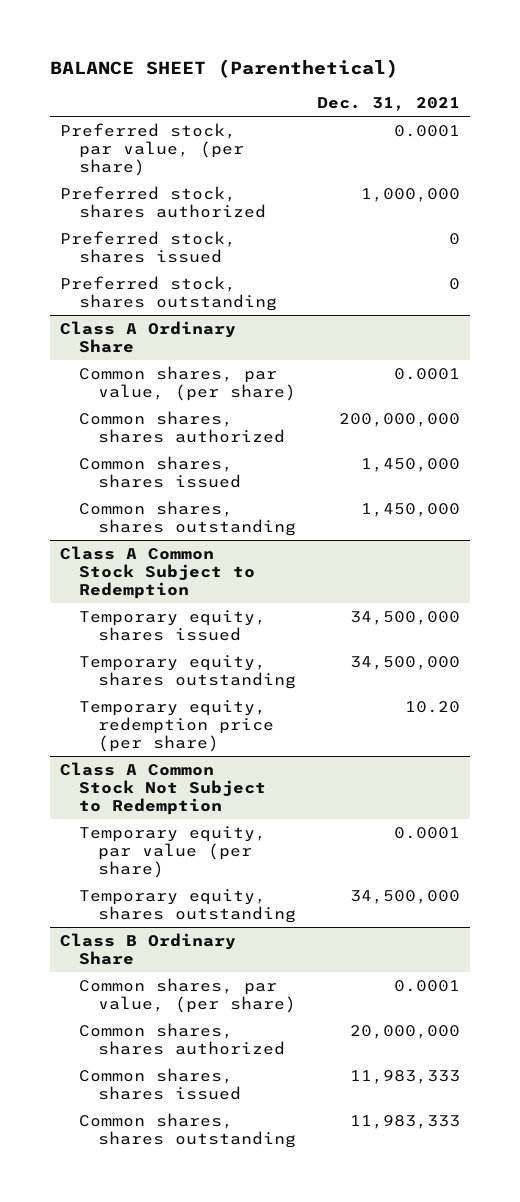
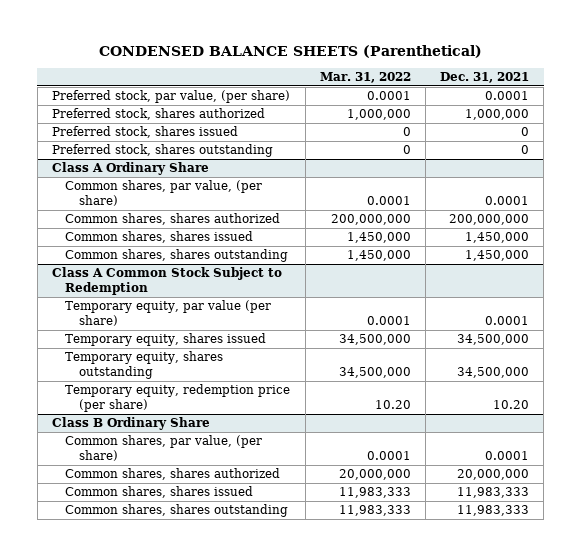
- BALANCE SHEET (Parenthetical)
+ CONDENSED BALANCE SHEETS (Parenthetical)
- | Dec. 31, 2021
+ | Mar. 31, 2022 | Dec. 31, 2021
@ Class A Common Stock Subject to Redemption
+ Temporary equity, par value (per share) | 0.0001 | 0.0001
- Class A Common Stock Not Subject to Redemption
- Temporary equity, par value (per share) | 0.0001
- Temporary equity, shares outstanding | 34,500,000

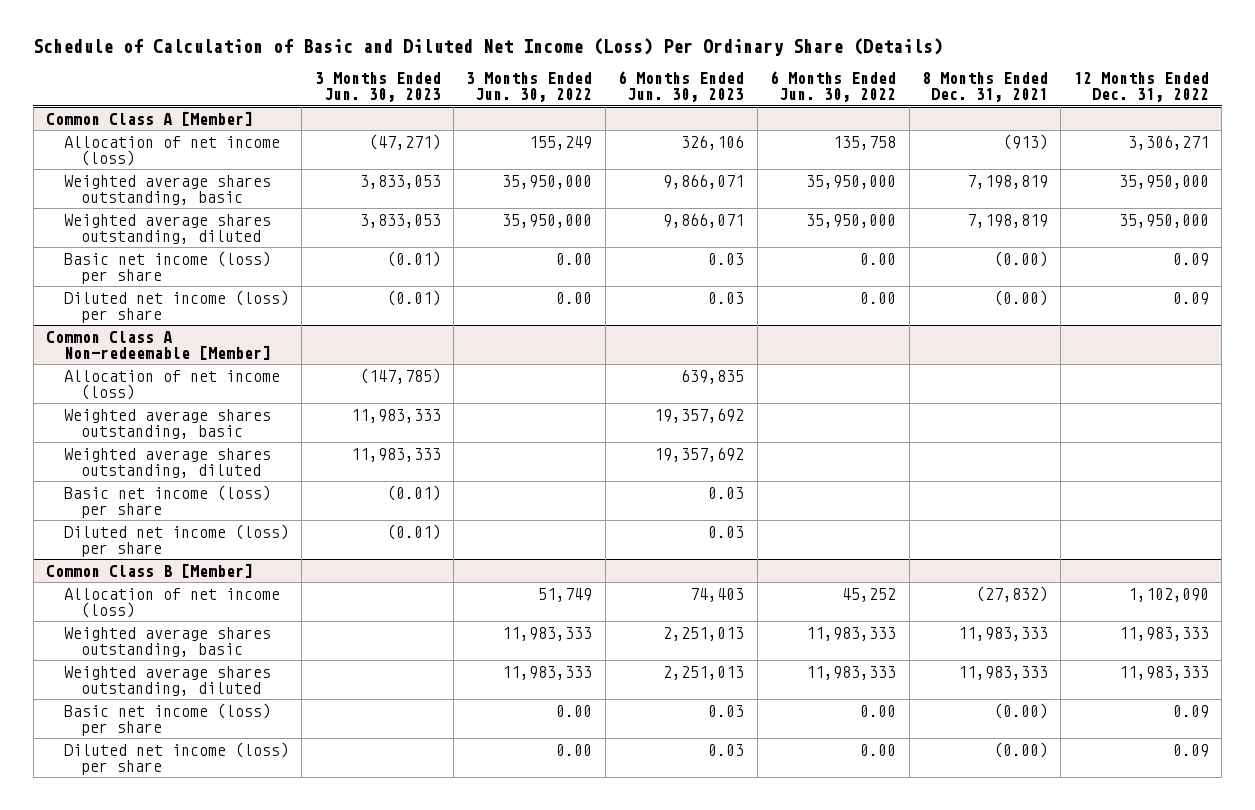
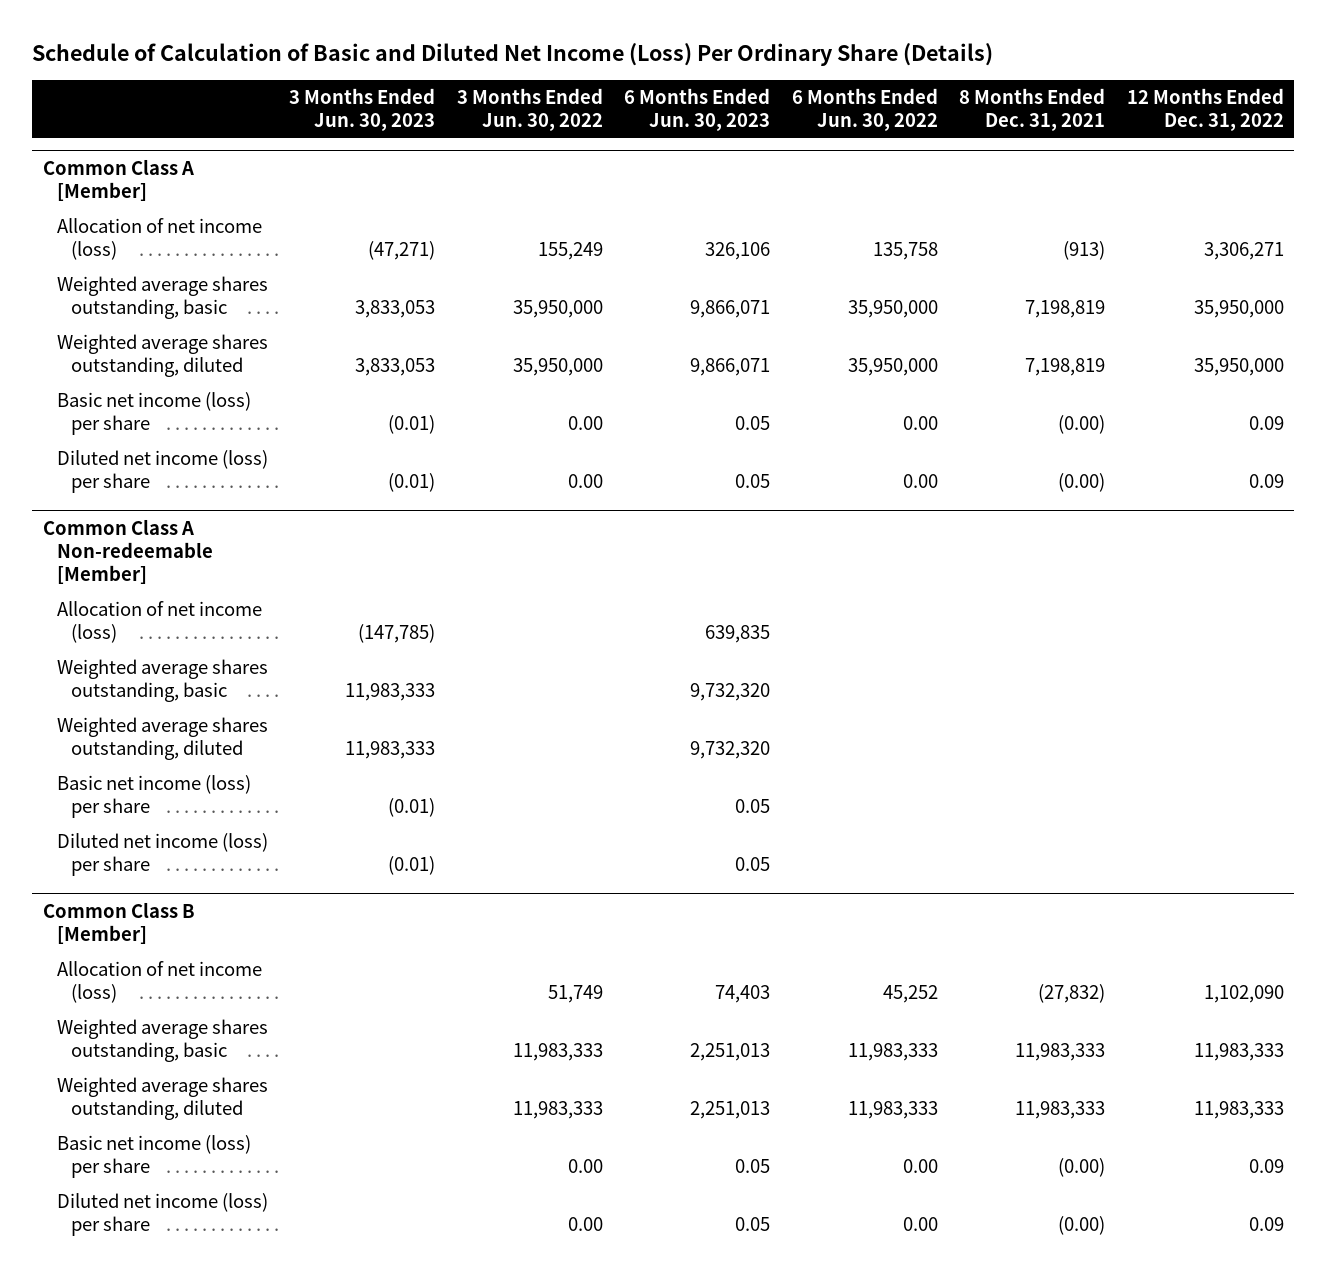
@ Common Class A [Member]
- Basic net income (loss) per share | (0.01) | 0.00 | 0.03 | 0.00 | (0.00) | 0.09
- Diluted net income (loss) per share | (0.01) | 0.00 | 0.03 | 0.00 | (0.00) | 0.09
+ Basic net income (loss) per share | (0.01) | 0.00 | 0.05 | 0.00 | (0.00) | 0.09
+ Diluted net income (loss) per share | (0.01) | 0.00 | 0.05 | 0.00 | (0.00) | 0.09
@ Common Class A Non-redeemable [Member]
- Weighted average shares outstanding, basic | 11,983,333 | | 19,357,692 | | |
- Weighted average shares outstanding, diluted | 11,983,333 | | 19,357,692 | | |
- Basic net income (loss) per share | (0.01) | | 0.03 | | |
- Diluted net income (loss) per share | (0.01) | | 0.03 | | |
+ Weighted average shares outstanding, basic | 11,983,333 | | 9,732,320 | | |
+ Weighted average shares outstanding, diluted | 11,983,333 | | 9,732,320 | | |
+ Basic net income (loss) per share | (0.01) | | 0.05 | | |
+ Diluted net income (loss) per share | (0.01) | | 0.05 | | |
@ Common Class B [Member]
- Basic net income (loss) per share | | 0.00 | 0.03 | 0.00 | (0.00) | 0.09
- Diluted net income (loss) per share | | 0.00 | 0.03 | 0.00 | (0.00) | 0.09
+ Basic net income (loss) per share | | 0.00 | 0.05 | 0.00 | (0.00) | 0.09
+ Diluted net income (loss) per share | | 0.00 | 0.05 | 0.00 | (0.00) | 0.09

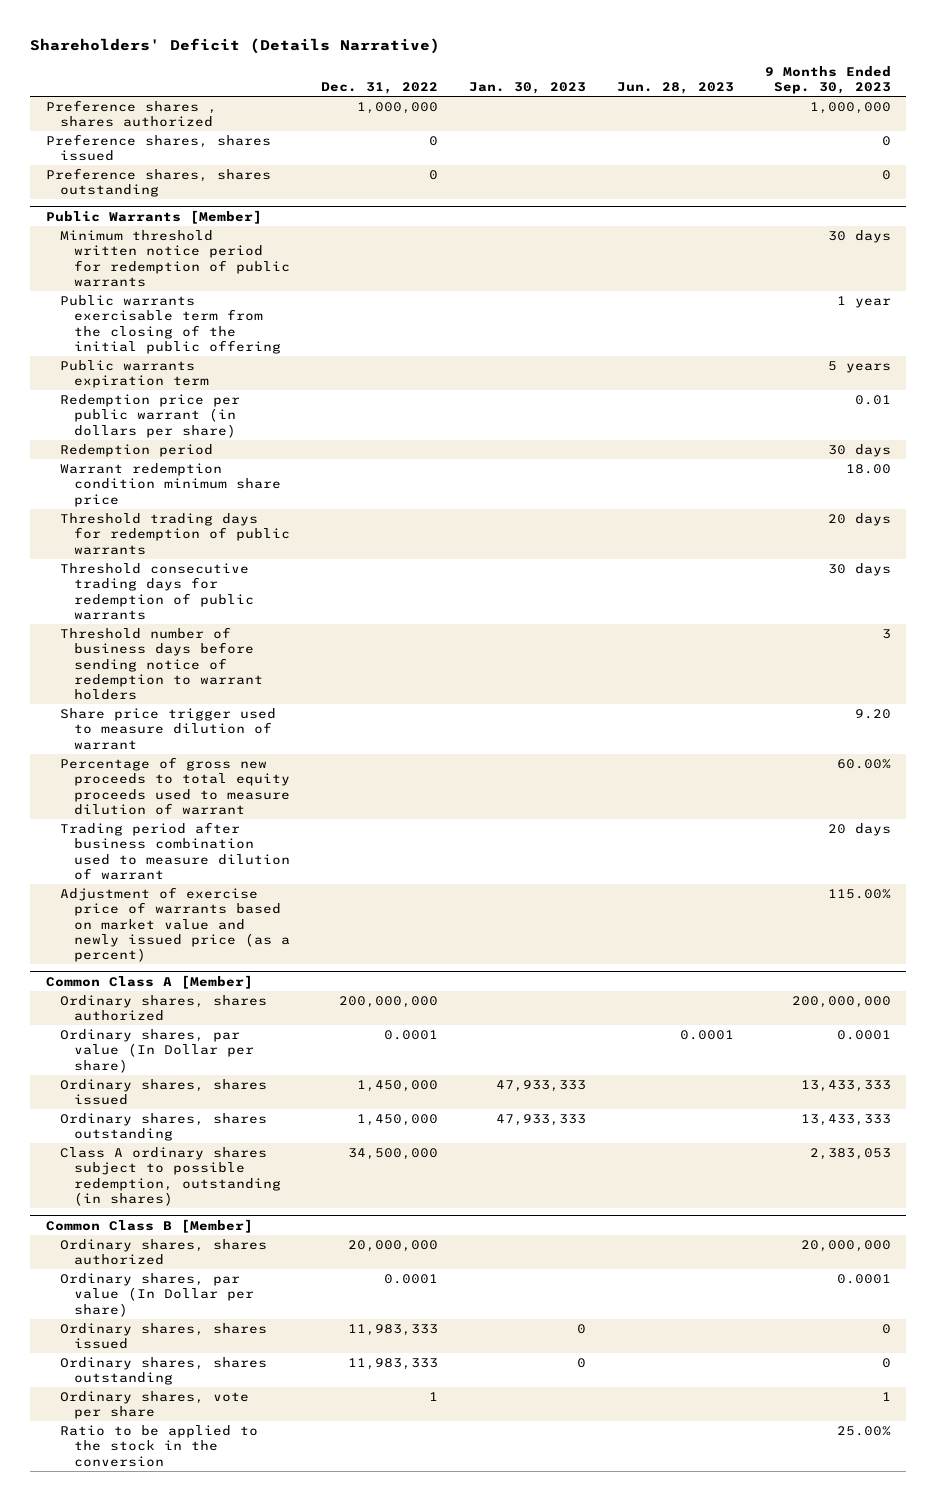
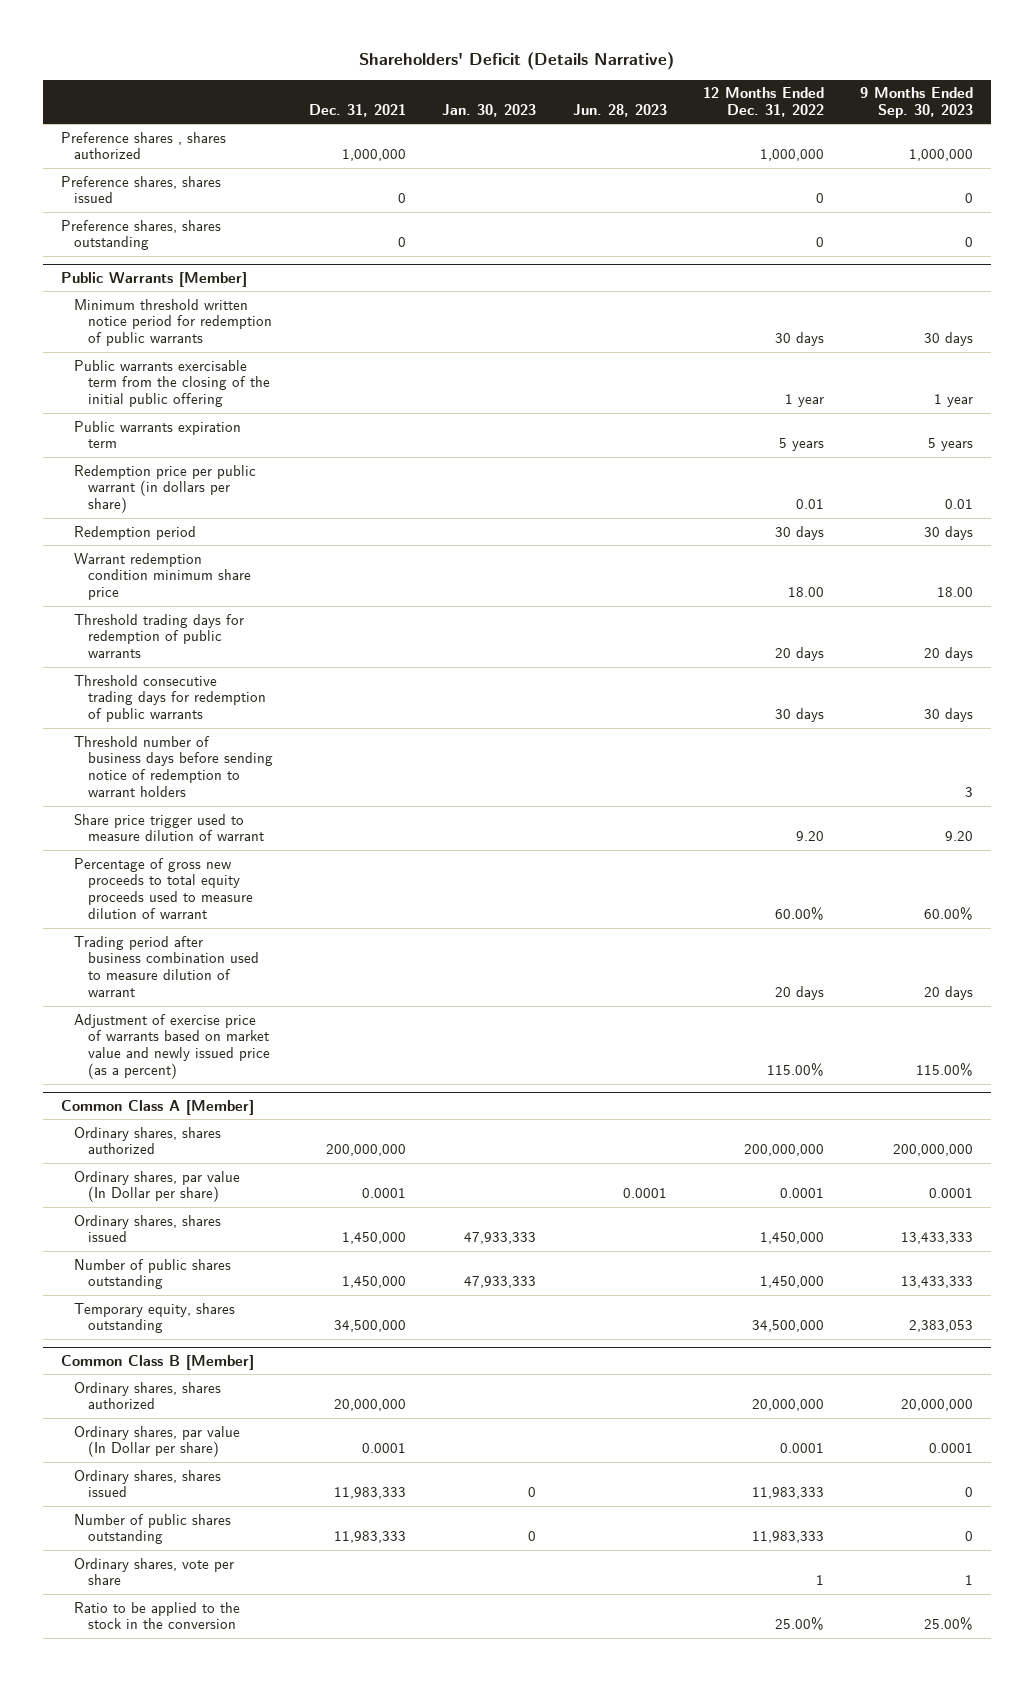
- | Dec. 31, 2022 | Jan. 30, 2023 | Jun. 28, 2023 | 9 Months Ended Sep. 30, 2023
+ | Dec. 31, 2021 | Jan. 30, 2023 | Jun. 28, 2023 | 12 Months Ended Dec. 31, 2022 | 9 Months Ended Sep. 30, 2023
@ Common Class A [Member]
- Ordinary shares, shares outstanding | 1,450,000 | 47,933,333 | | 13,433,333
- Class A ordinary shares subject to possible redemption, outstanding (in shares) | 34,500,000 | | | 2,383,053
+ Number of public shares outstanding | 1,450,000 | 47,933,333 | | 1,450,000 | 13,433,333
+ Temporary equity, shares outstanding | 34,500,000 | | | 34,500,000 | 2,383,053
@ Common Class B [Member]
- Ordinary shares, shares outstanding | 11,983,333 | 0 | | 0
+ Number of public shares outstanding | 11,983,333 | 0 | | 11,983,333 | 0

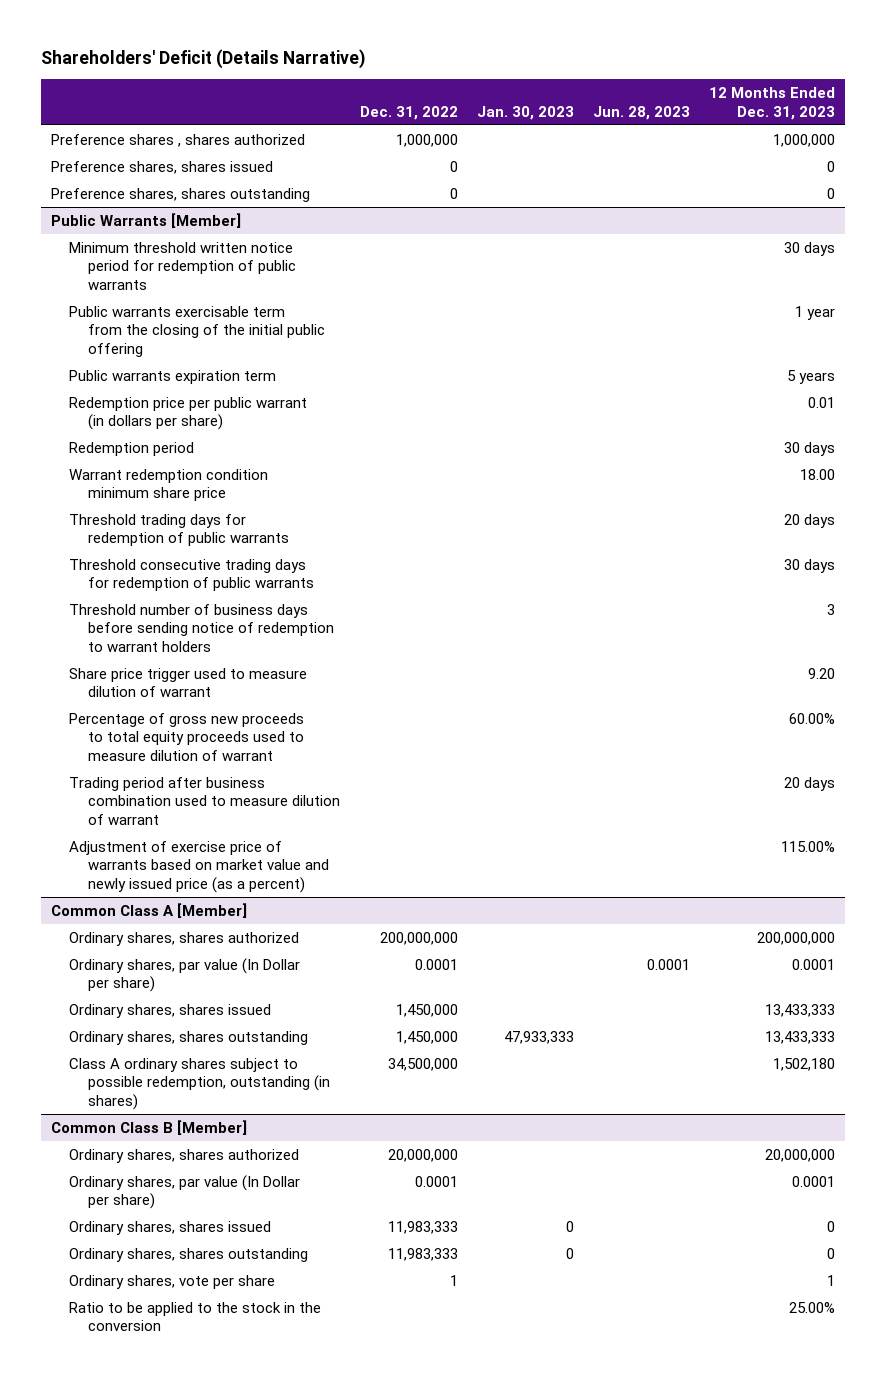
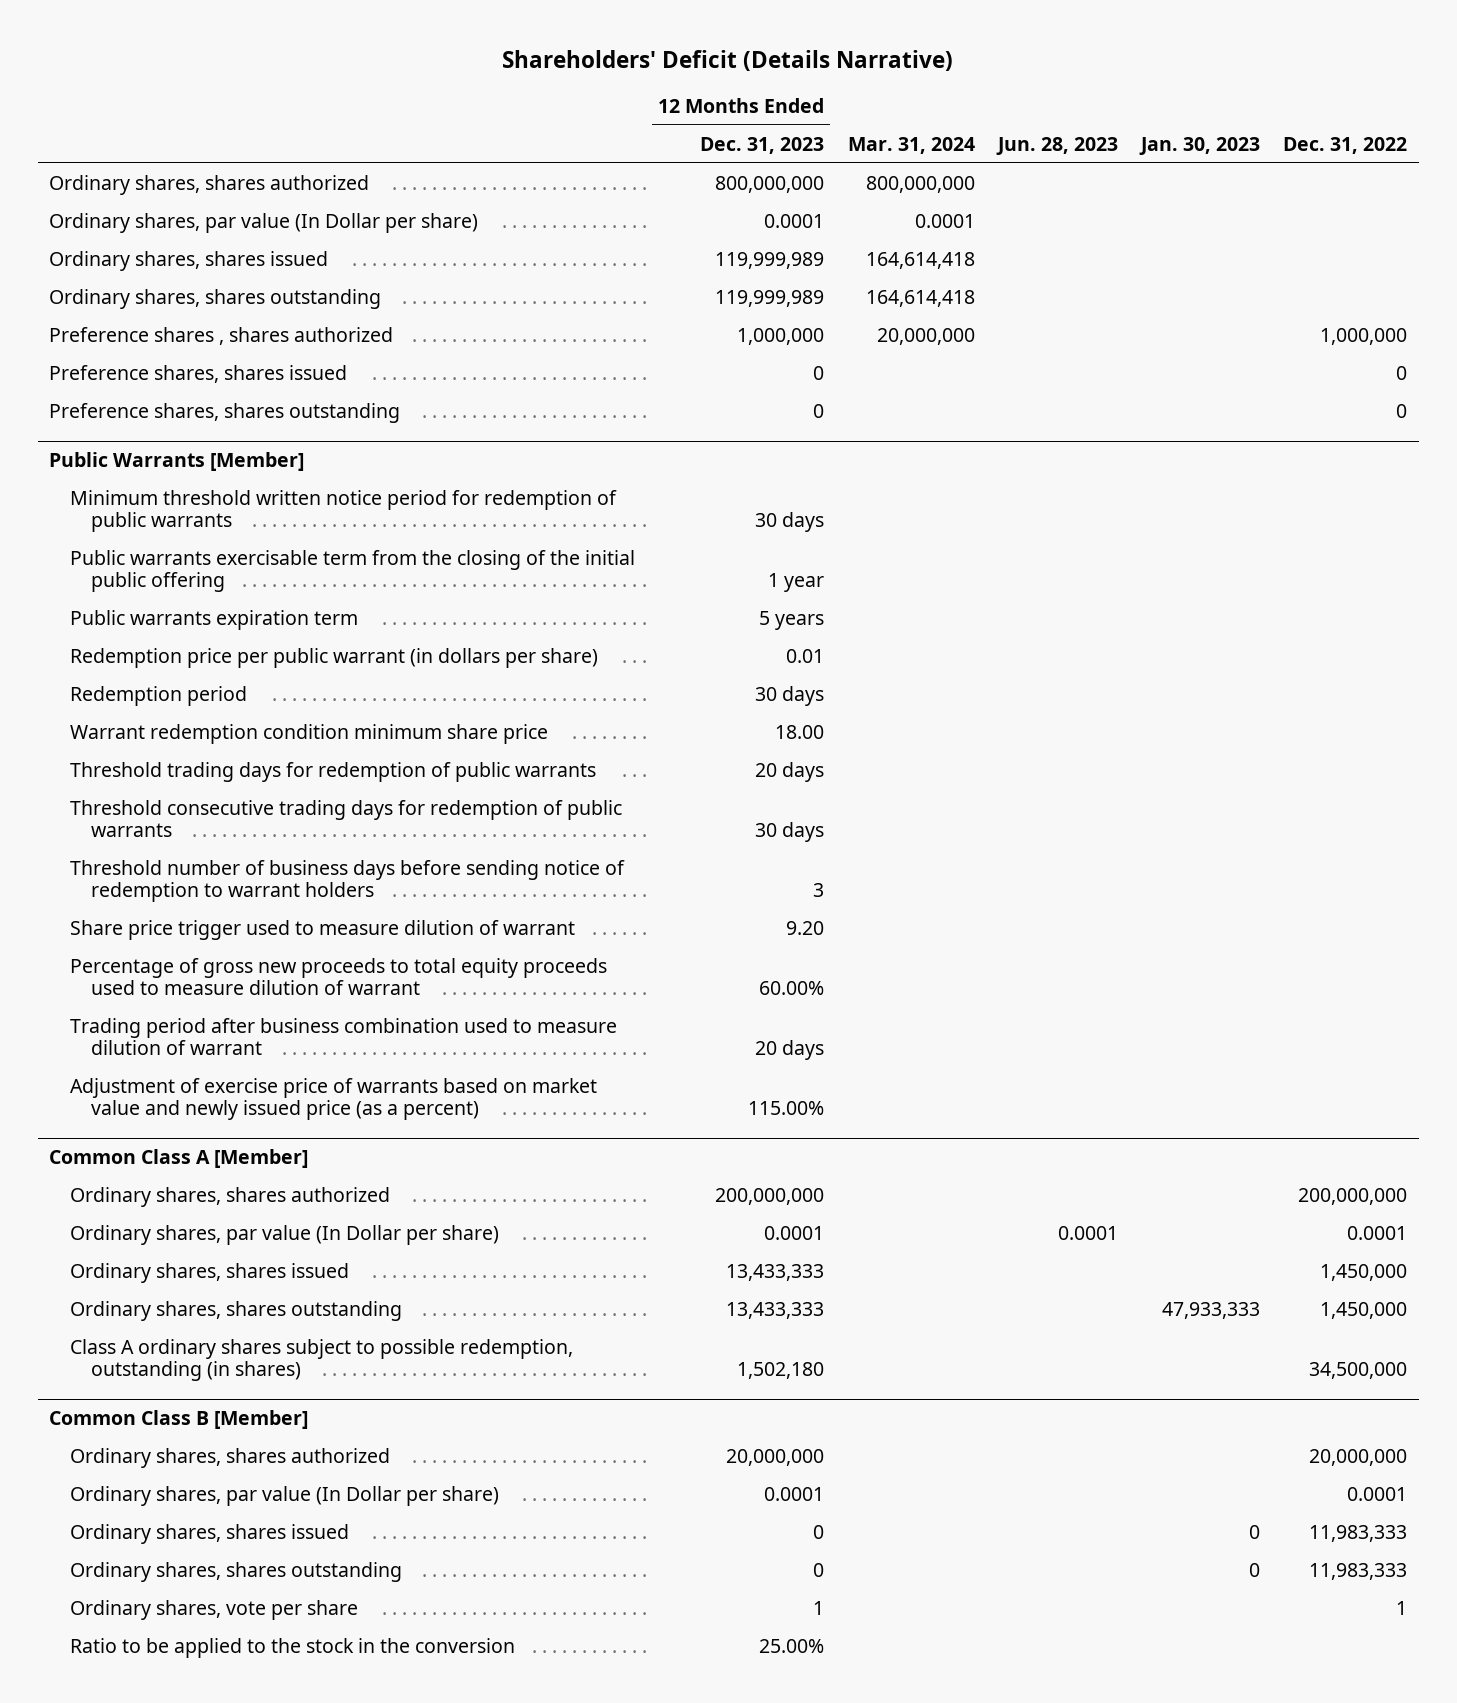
- | Dec. 31, 2022 | Jan. 30, 2023 | Jun. 28, 2023 | 12 Months Ended Dec. 31, 2023
+ | 12 Months Ended Dec. 31, 2023 | Mar. 31, 2024 | Jun. 28, 2023 | Jan. 30, 2023 | Dec. 31, 2022
+ Ordinary shares, shares authorized | 800,000,000 | 800,000,000 | | |
+ Ordinary shares, par value (In Dollar per share) | 0.0001 | 0.0001 | | |
+ Ordinary shares, shares issued | 119,999,989 | 164,614,418 | | |
+ Ordinary shares, shares outstanding | 119,999,989 | 164,614,418 | | |

